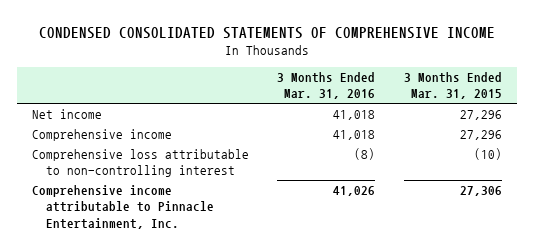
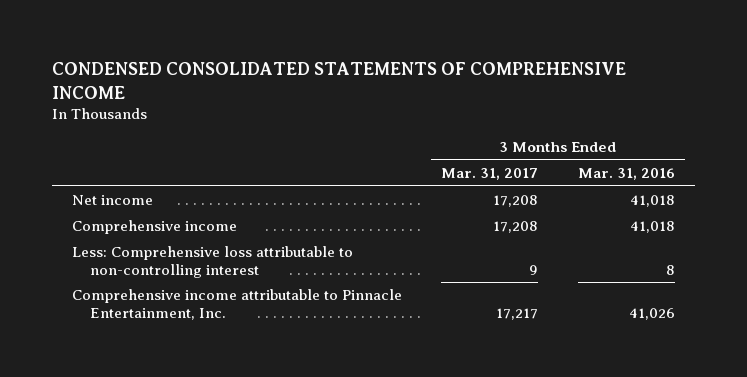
- | 3 Months Ended Mar. 31, 2016 | 3 Months Ended Mar. 31, 2015
+ | 3 Months Ended Mar. 31, 2017 | 3 Months Ended Mar. 31, 2016
- Comprehensive loss attributable to non-controlling interest | (8) | (10)
+ Less: Comprehensive loss attributable to non-controlling interest | 9 | 8

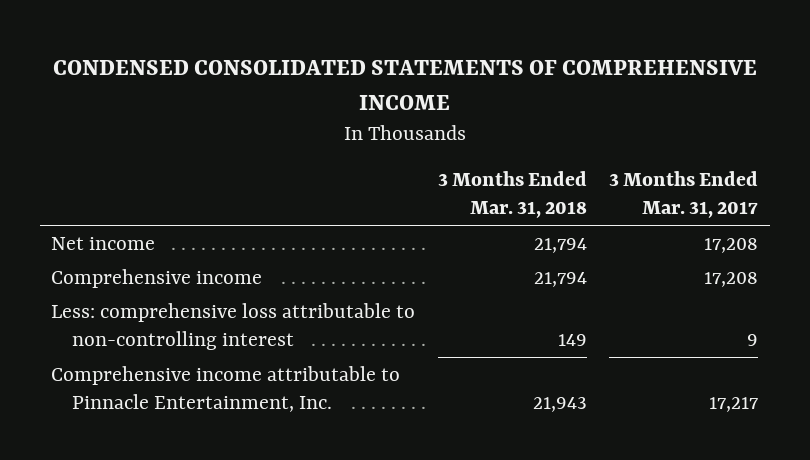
- | 3 Months Ended Mar. 31, 2017 | 3 Months Ended Mar. 31, 2016
+ | 3 Months Ended Mar. 31, 2018 | 3 Months Ended Mar. 31, 2017
- Less: Comprehensive loss attributable to non-controlling interest | 9 | 8
+ Less: comprehensive loss attributable to non-controlling interest | 149 | 9

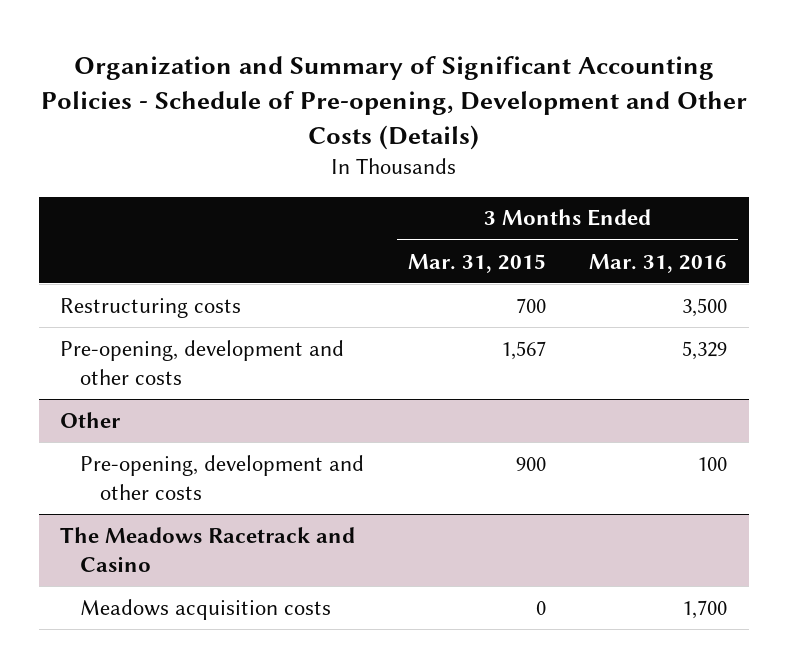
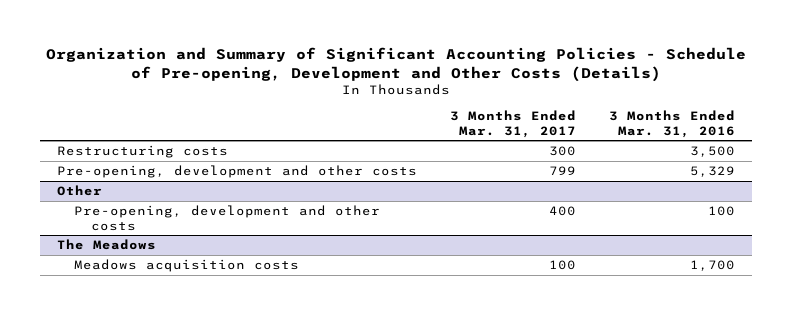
- | 3 Months Ended Mar. 31, 2015 | 3 Months Ended Mar. 31, 2016
+ | 3 Months Ended Mar. 31, 2017 | 3 Months Ended Mar. 31, 2016
- The Meadows Racetrack and Casino
+ The Meadows

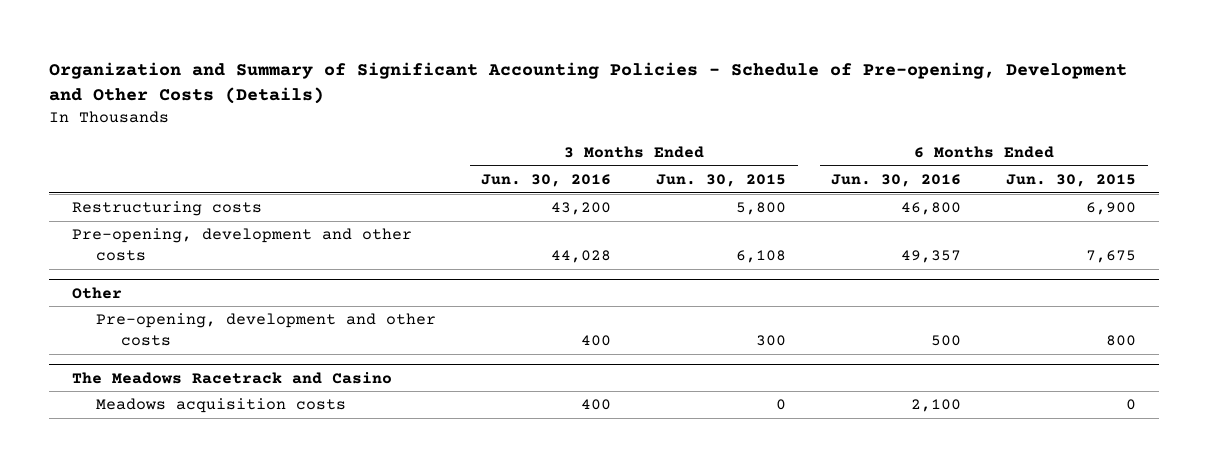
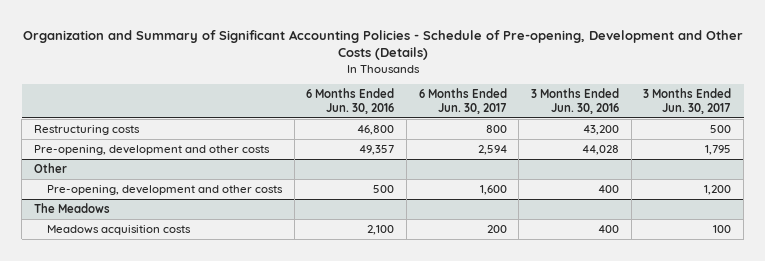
- | 3 Months Ended Jun. 30, 2016 | 3 Months Ended Jun. 30, 2015 | 6 Months Ended Jun. 30, 2016 | 6 Months Ended Jun. 30, 2015
+ | 6 Months Ended Jun. 30, 2016 | 6 Months Ended Jun. 30, 2017 | 3 Months Ended Jun. 30, 2016 | 3 Months Ended Jun. 30, 2017
- The Meadows Racetrack and Casino
+ The Meadows

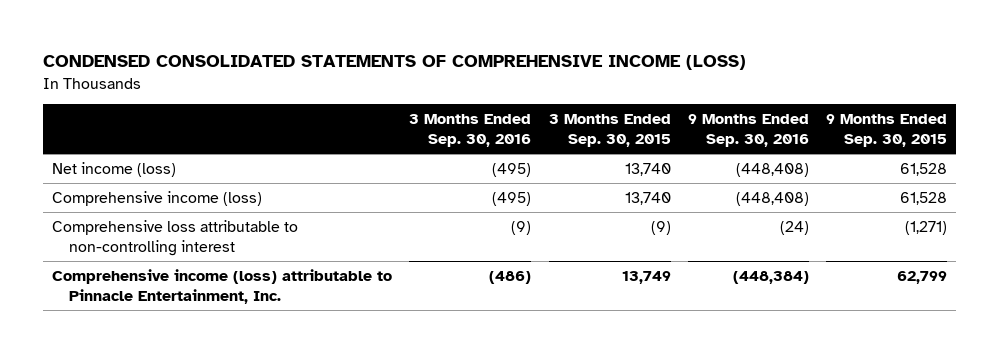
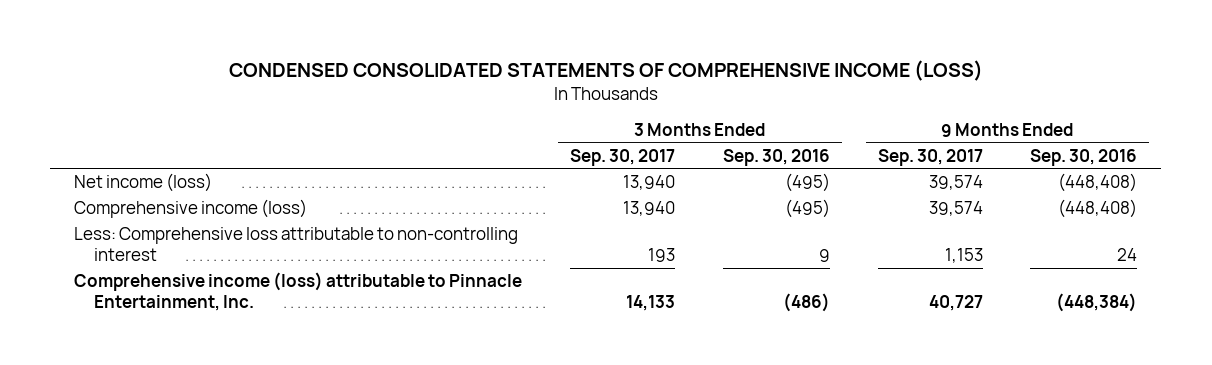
- | 3 Months Ended Sep. 30, 2016 | 3 Months Ended Sep. 30, 2015 | 9 Months Ended Sep. 30, 2016 | 9 Months Ended Sep. 30, 2015
+ | 3 Months Ended Sep. 30, 2017 | 3 Months Ended Sep. 30, 2016 | 9 Months Ended Sep. 30, 2017 | 9 Months Ended Sep. 30, 2016
- Comprehensive loss attributable to non-controlling interest | (9) | (9) | (24) | (1,271)
+ Less: Comprehensive loss attributable to non-controlling interest | 193 | 9 | 1,153 | 24

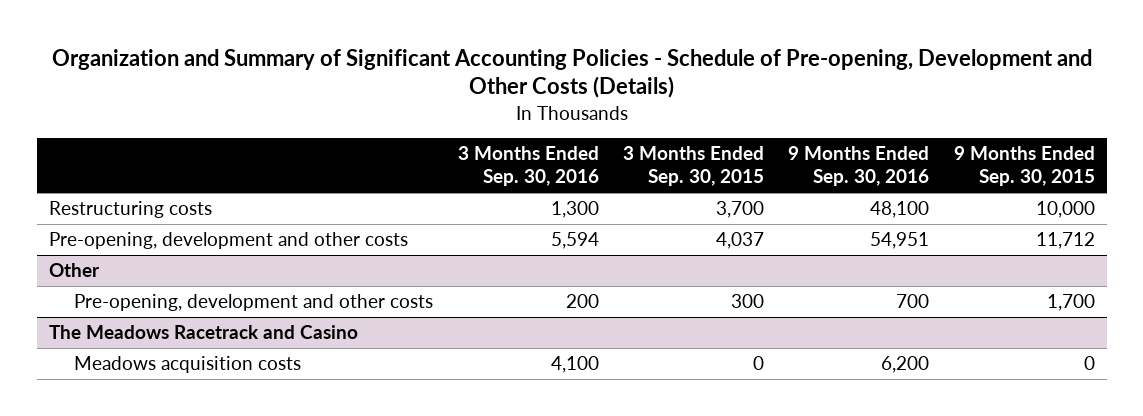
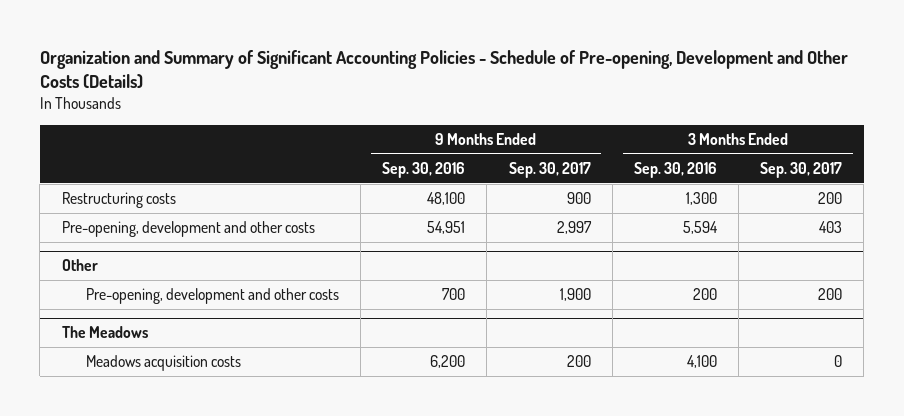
- | 3 Months Ended Sep. 30, 2016 | 3 Months Ended Sep. 30, 2015 | 9 Months Ended Sep. 30, 2016 | 9 Months Ended Sep. 30, 2015
+ | 9 Months Ended Sep. 30, 2016 | 9 Months Ended Sep. 30, 2017 | 3 Months Ended Sep. 30, 2016 | 3 Months Ended Sep. 30, 2017
- The Meadows Racetrack and Casino
+ The Meadows

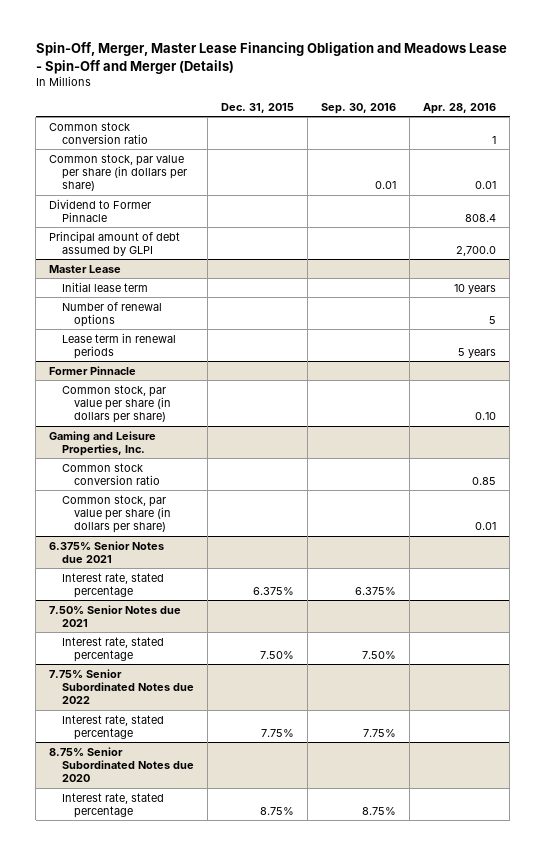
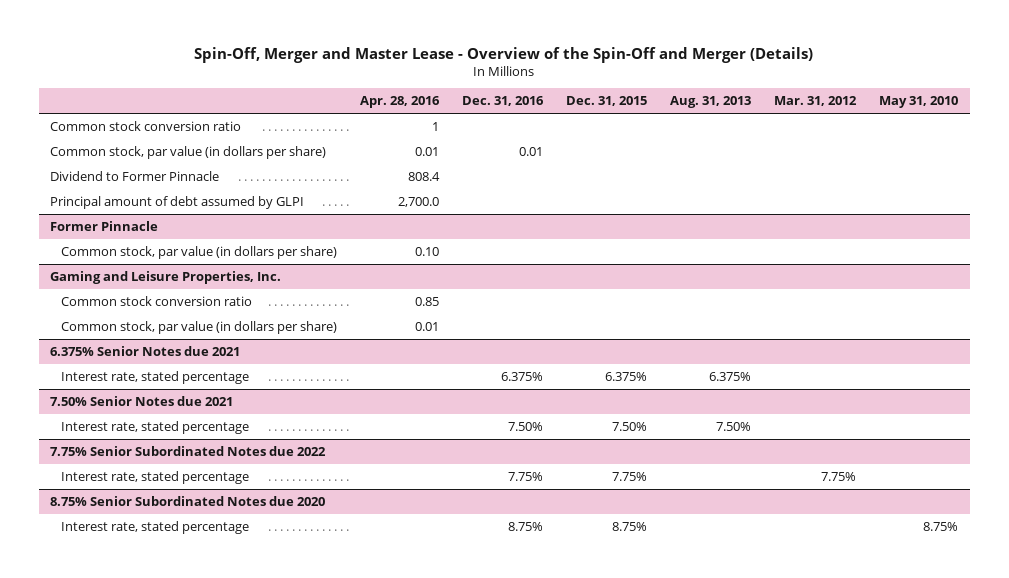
- Spin-Off, Merger, Master Lease Financing Obligation and Meadows Lease - Spin-Off and Merger (Details)
+ Spin-Off, Merger and Master Lease - Overview of the Spin-Off and Merger (Details)
- | Dec. 31, 2015 | Sep. 30, 2016 | Apr. 28, 2016
+ | Apr. 28, 2016 | Dec. 31, 2016 | Dec. 31, 2015 | Aug. 31, 2013 | Mar. 31, 2012 | May 31, 2010
- Common stock, par value per share (in dollars per share) | | 0.01 | 0.01
+ Common stock, par value (in dollars per share) | 0.01 | 0.01 | | | |
- Master Lease
- Initial lease term | | | 10 years
- Number of renewal options | | | 5
- Lease term in renewal periods | | | 5 years
@ Former Pinnacle
- Common stock, par value per share (in dollars per share) | | | 0.10
+ Common stock, par value (in dollars per share) | 0.10 | | | | |
@ Gaming and Leisure Properties, Inc.
- Common stock, par value per share (in dollars per share) | | | 0.01
+ Common stock, par value (in dollars per share) | 0.01 | | | | |

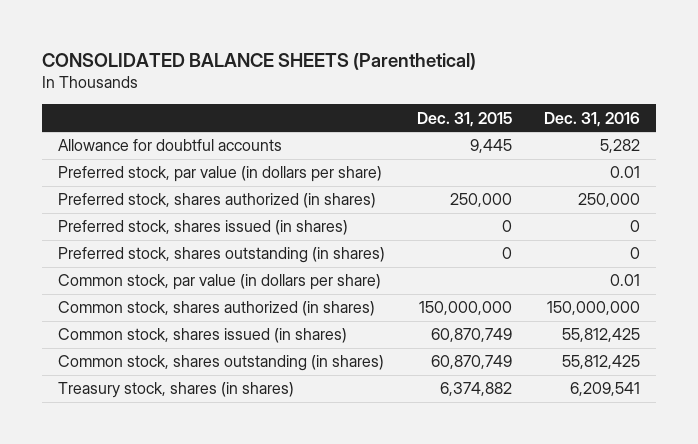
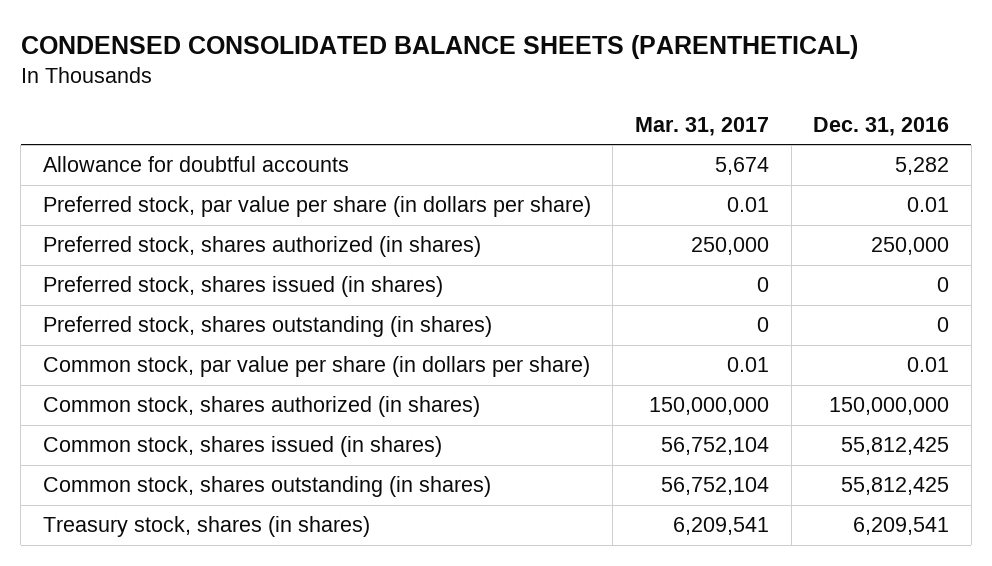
- CONSOLIDATED BALANCE SHEETS (Parenthetical)
+ CONDENSED CONSOLIDATED BALANCE SHEETS (PARENTHETICAL)
- | Dec. 31, 2015 | Dec. 31, 2016
+ | Mar. 31, 2017 | Dec. 31, 2016
- Preferred stock, par value (in dollars per share) | | 0.01
+ Preferred stock, par value per share (in dollars per share) | 0.01 | 0.01
- Common stock, par value (in dollars per share) | | 0.01
+ Common stock, par value per share (in dollars per share) | 0.01 | 0.01

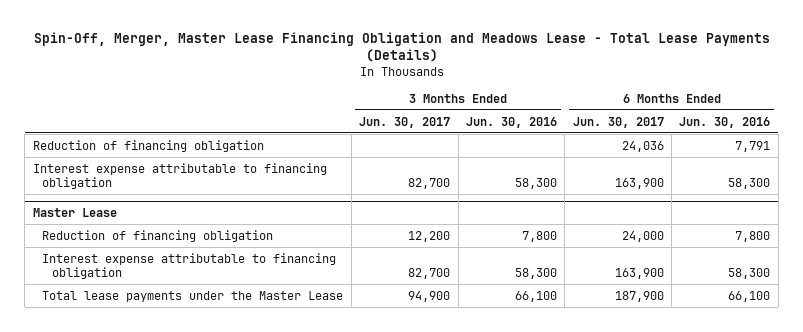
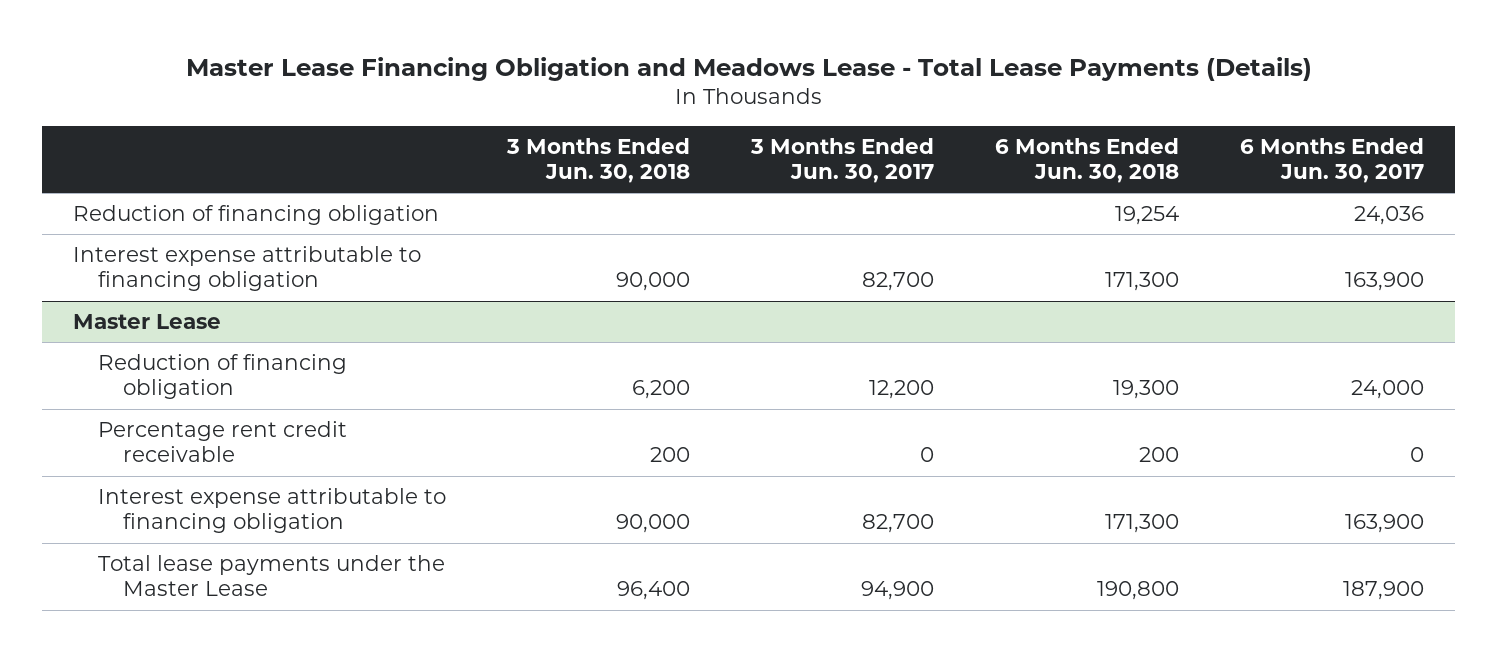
- Spin-Off, Merger, Master Lease Financing Obligation and Meadows Lease - Total Lease Payments (Details)
+ Master Lease Financing Obligation and Meadows Lease - Total Lease Payments (Details)
- | 3 Months Ended Jun. 30, 2017 | 3 Months Ended Jun. 30, 2016 | 6 Months Ended Jun. 30, 2017 | 6 Months Ended Jun. 30, 2016
+ | 3 Months Ended Jun. 30, 2018 | 3 Months Ended Jun. 30, 2017 | 6 Months Ended Jun. 30, 2018 | 6 Months Ended Jun. 30, 2017
@ Master Lease
+ Percentage rent credit receivable | 200 | 0 | 200 | 0

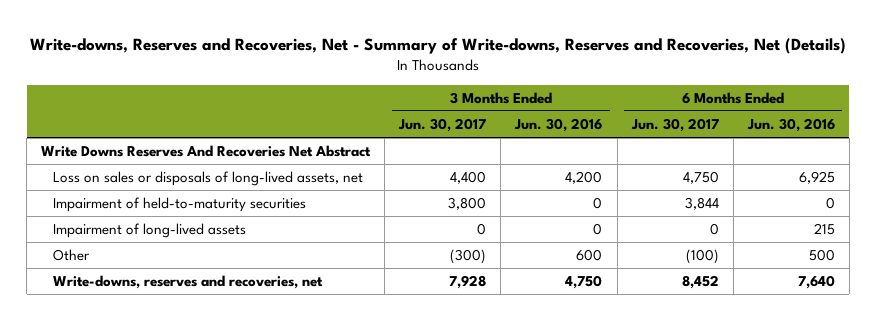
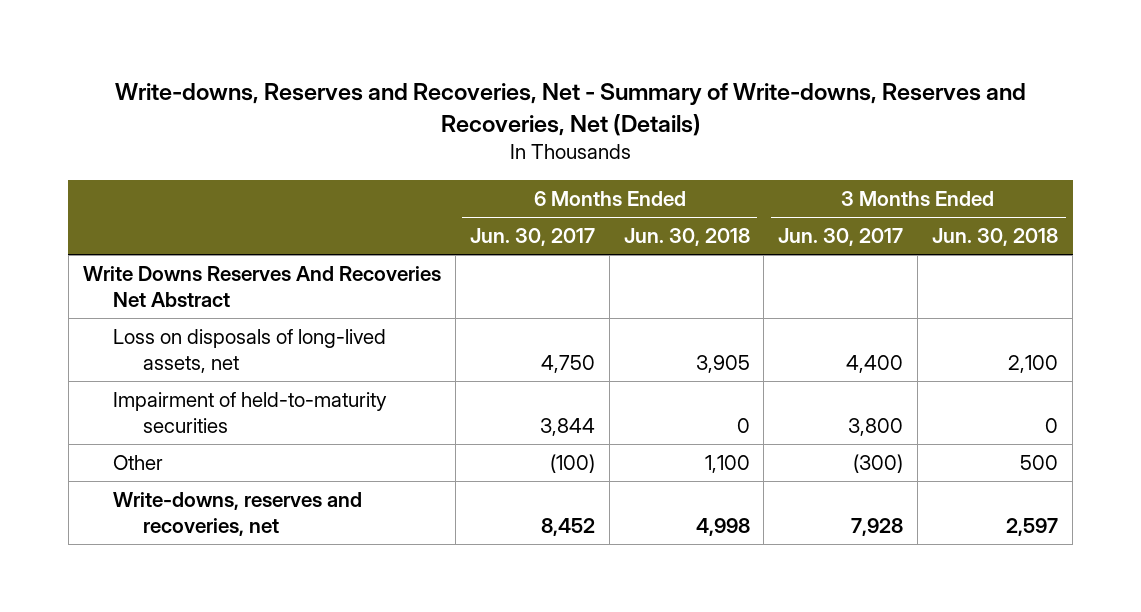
- | 3 Months Ended Jun. 30, 2017 | 3 Months Ended Jun. 30, 2016 | 6 Months Ended Jun. 30, 2017 | 6 Months Ended Jun. 30, 2016
+ | 6 Months Ended Jun. 30, 2017 | 6 Months Ended Jun. 30, 2018 | 3 Months Ended Jun. 30, 2017 | 3 Months Ended Jun. 30, 2018
- Loss on sales or disposals of long-lived assets, net | 4,400 | 4,200 | 4,750 | 6,925
+ Loss on disposals of long-lived assets, net | 4,750 | 3,905 | 4,400 | 2,100
- Impairment of long-lived assets | 0 | 0 | 0 | 215

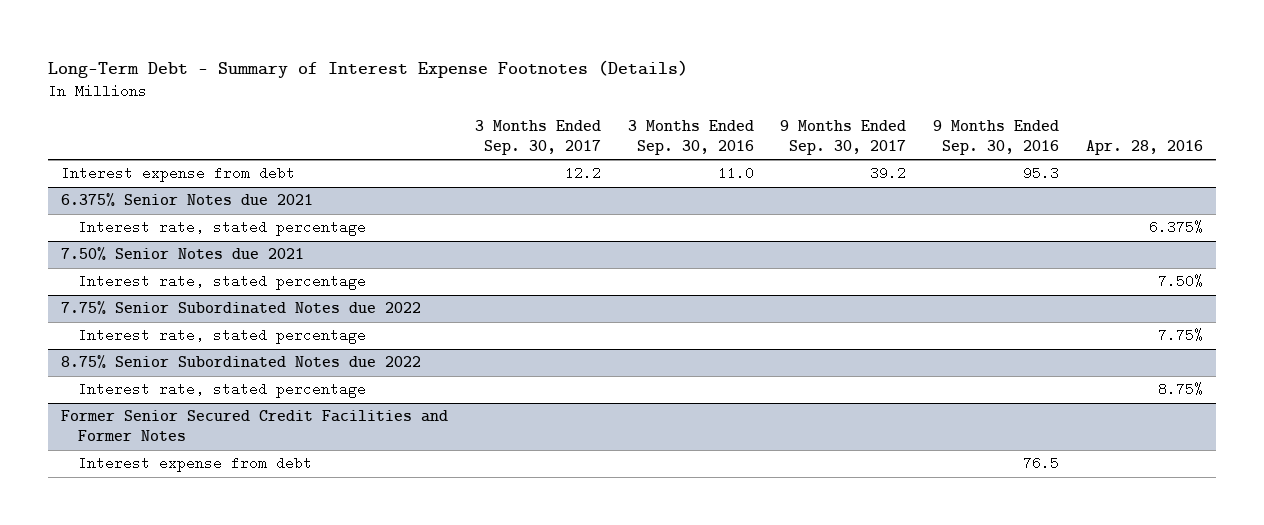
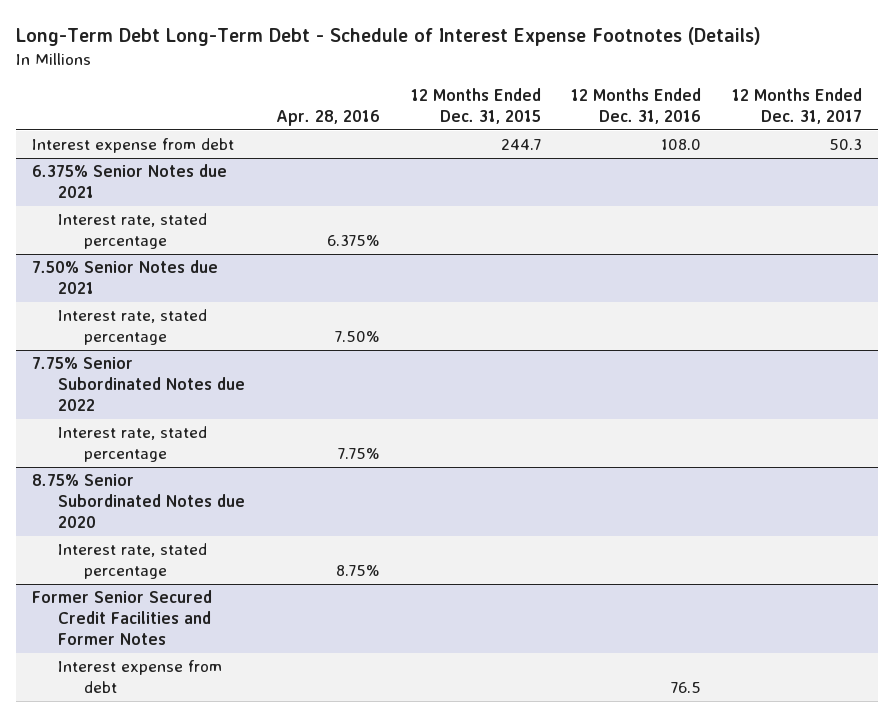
- Long-Term Debt - Summary of Interest Expense Footnotes (Details)
+ Long-Term Debt Long-Term Debt - Schedule of Interest Expense Footnotes (Details)
- | 3 Months Ended Sep. 30, 2017 | 3 Months Ended Sep. 30, 2016 | 9 Months Ended Sep. 30, 2017 | 9 Months Ended Sep. 30, 2016 | Apr. 28, 2016
+ | Apr. 28, 2016 | 12 Months Ended Dec. 31, 2015 | 12 Months Ended Dec. 31, 2016 | 12 Months Ended Dec. 31, 2017
- 8.75% Senior Subordinated Notes due 2022
+ 8.75% Senior Subordinated Notes due 2020

